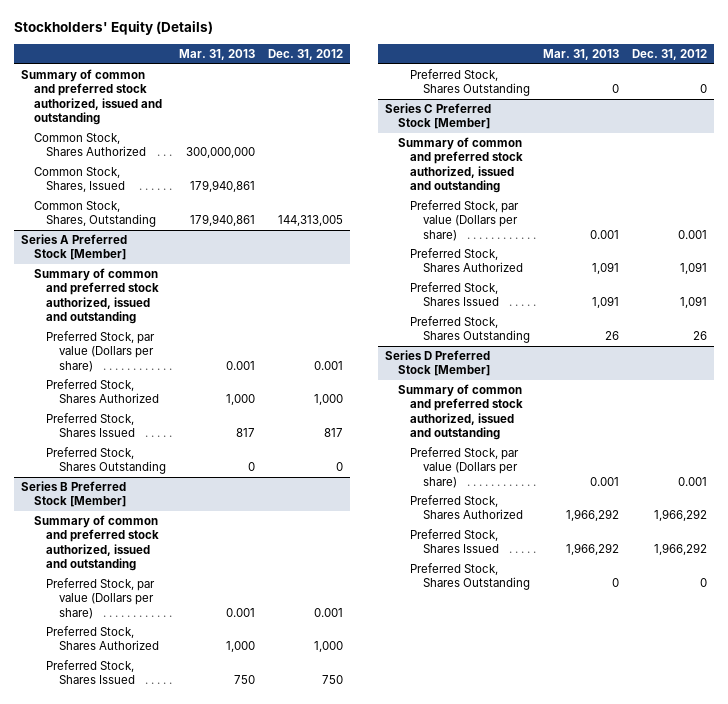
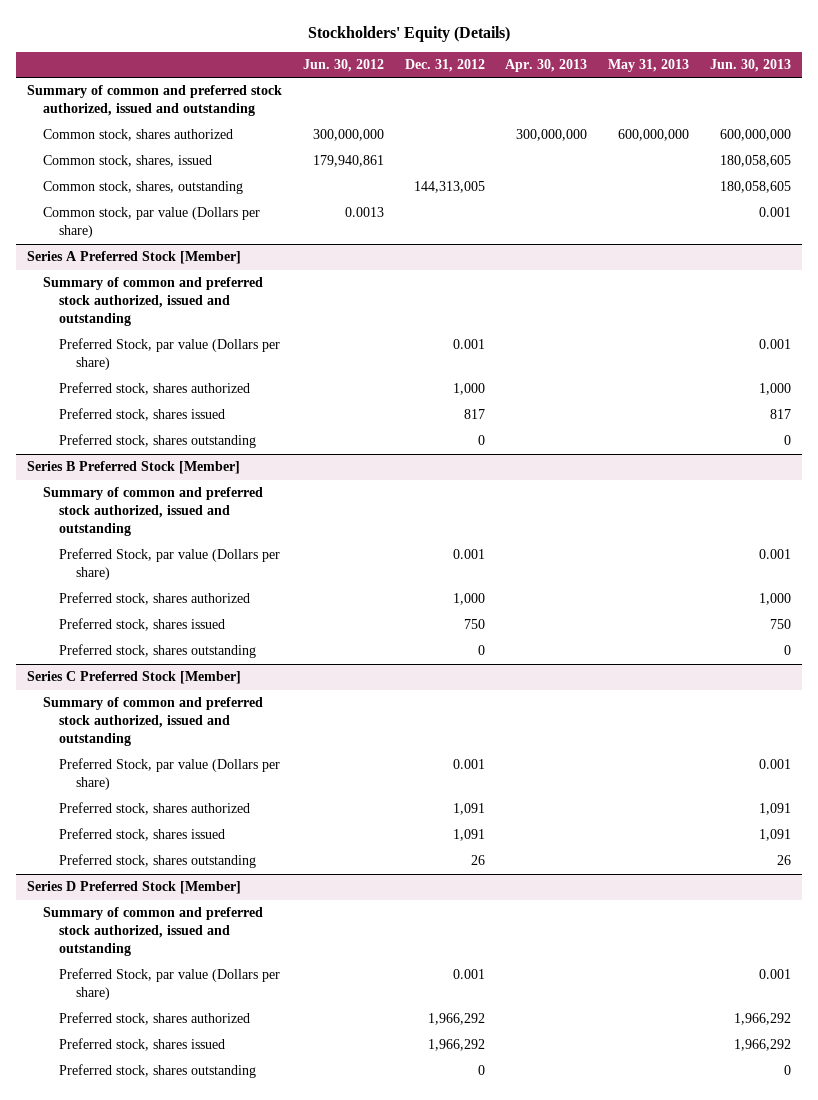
- | Mar. 31, 2013 | Dec. 31, 2012
+ | Jun. 30, 2012 | Dec. 31, 2012 | Apr. 30, 2013 | May 31, 2013 | Jun. 30, 2013
- Common Stock, Shares Authorized | 300,000,000 |
- Common Stock, Shares, Issued | 179,940,861 |
- Common Stock, Shares, Outstanding | 179,940,861 | 144,313,005
+ Common stock, shares authorized | 300,000,000 | | 300,000,000 | 600,000,000 | 600,000,000
+ Common stock, shares, issued | 179,940,861 | | | | 180,058,605
+ Common stock, shares, outstanding | | 144,313,005 | | | 180,058,605
+ Common stock, par value (Dollars per share) | 0.0013 | | | | 0.001
@ Series A Preferred Stock [Member]
- Preferred Stock, Shares Authorized | 1,000 | 1,000
- Preferred Stock, Shares Issued | 817 | 817
- Preferred Stock, Shares Outstanding | 0 | 0
+ Preferred stock, shares authorized | | 1,000 | | | 1,000
+ Preferred stock, shares issued | | 817 | | | 817
+ Preferred stock, shares outstanding | | 0 | | | 0
@ Series B Preferred Stock [Member]
- Preferred Stock, Shares Authorized | 1,000 | 1,000
- Preferred Stock, Shares Issued | 750 | 750
- Preferred Stock, Shares Outstanding | 0 | 0
+ Preferred stock, shares authorized | | 1,000 | | | 1,000
+ Preferred stock, shares issued | | 750 | | | 750
+ Preferred stock, shares outstanding | | 0 | | | 0
@ Series C Preferred Stock [Member]
- Preferred Stock, Shares Authorized | 1,091 | 1,091
- Preferred Stock, Shares Issued | 1,091 | 1,091
- Preferred Stock, Shares Outstanding | 26 | 26
+ Preferred stock, shares authorized | | 1,091 | | | 1,091
+ Preferred stock, shares issued | | 1,091 | | | 1,091
+ Preferred stock, shares outstanding | | 26 | | | 26
@ Series D Preferred Stock [Member]
- Preferred Stock, Shares Authorized | 1,966,292 | 1,966,292
- Preferred Stock, Shares Issued | 1,966,292 | 1,966,292
- Preferred Stock, Shares Outstanding | 0 | 0
+ Preferred stock, shares authorized | | 1,966,292 | | | 1,966,292
+ Preferred stock, shares issued | | 1,966,292 | | | 1,966,292
+ Preferred stock, shares outstanding | | 0 | | | 0

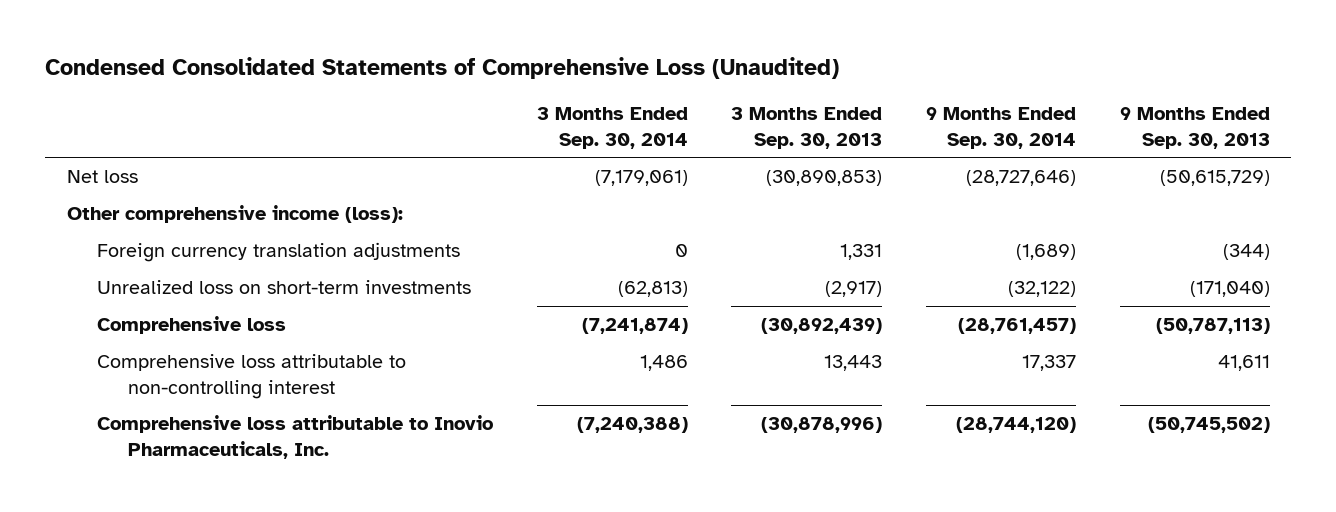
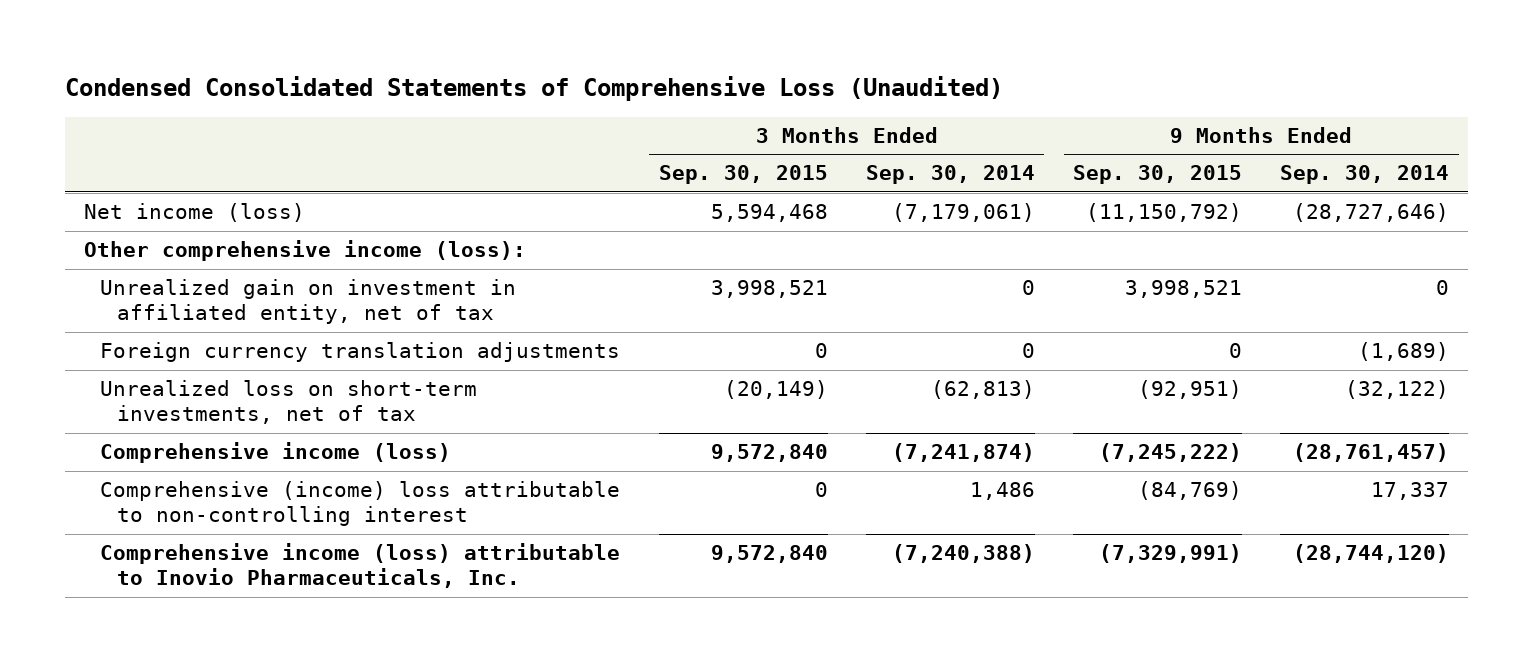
- | 3 Months Ended Sep. 30, 2014 | 3 Months Ended Sep. 30, 2013 | 9 Months Ended Sep. 30, 2014 | 9 Months Ended Sep. 30, 2013
+ | 3 Months Ended Sep. 30, 2015 | 3 Months Ended Sep. 30, 2014 | 9 Months Ended Sep. 30, 2015 | 9 Months Ended Sep. 30, 2014
- Net loss | (7,179,061) | (30,890,853) | (28,727,646) | (50,615,729)
+ Net income (loss) | 5,594,468 | (7,179,061) | (11,150,792) | (28,727,646)
+ Unrealized gain on investment in affiliated entity, net of tax | 3,998,521 | 0 | 3,998,521 | 0
- Unrealized loss on short-term investments | (62,813) | (2,917) | (32,122) | (171,040)
- Comprehensive loss | (7,241,874) | (30,892,439) | (28,761,457) | (50,787,113)
- Comprehensive loss attributable to non-controlling interest | 1,486 | 13,443 | 17,337 | 41,611
- Comprehensive loss attributable to Inovio Pharmaceuticals, Inc. | (7,240,388) | (30,878,996) | (28,744,120) | (50,745,502)
+ Unrealized loss on short-term investments, net of tax | (20,149) | (62,813) | (92,951) | (32,122)
+ Comprehensive income (loss) | 9,572,840 | (7,241,874) | (7,245,222) | (28,761,457)
+ Comprehensive (income) loss attributable to non-controlling interest | 0 | 1,486 | (84,769) | 17,337
+ Comprehensive income (loss) attributable to Inovio Pharmaceuticals, Inc. | 9,572,840 | (7,240,388) | (7,329,991) | (28,744,120)

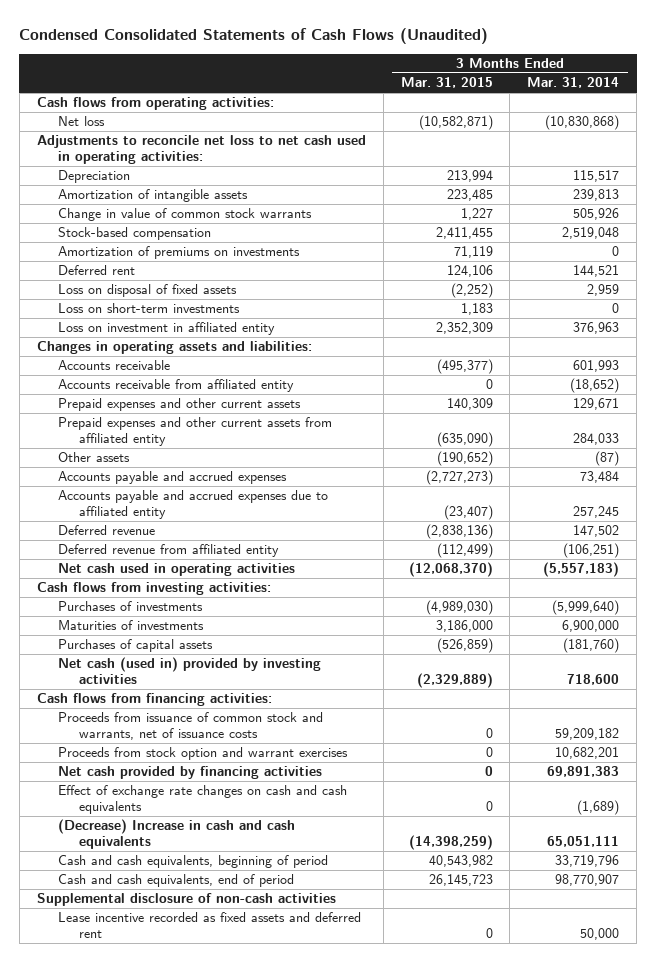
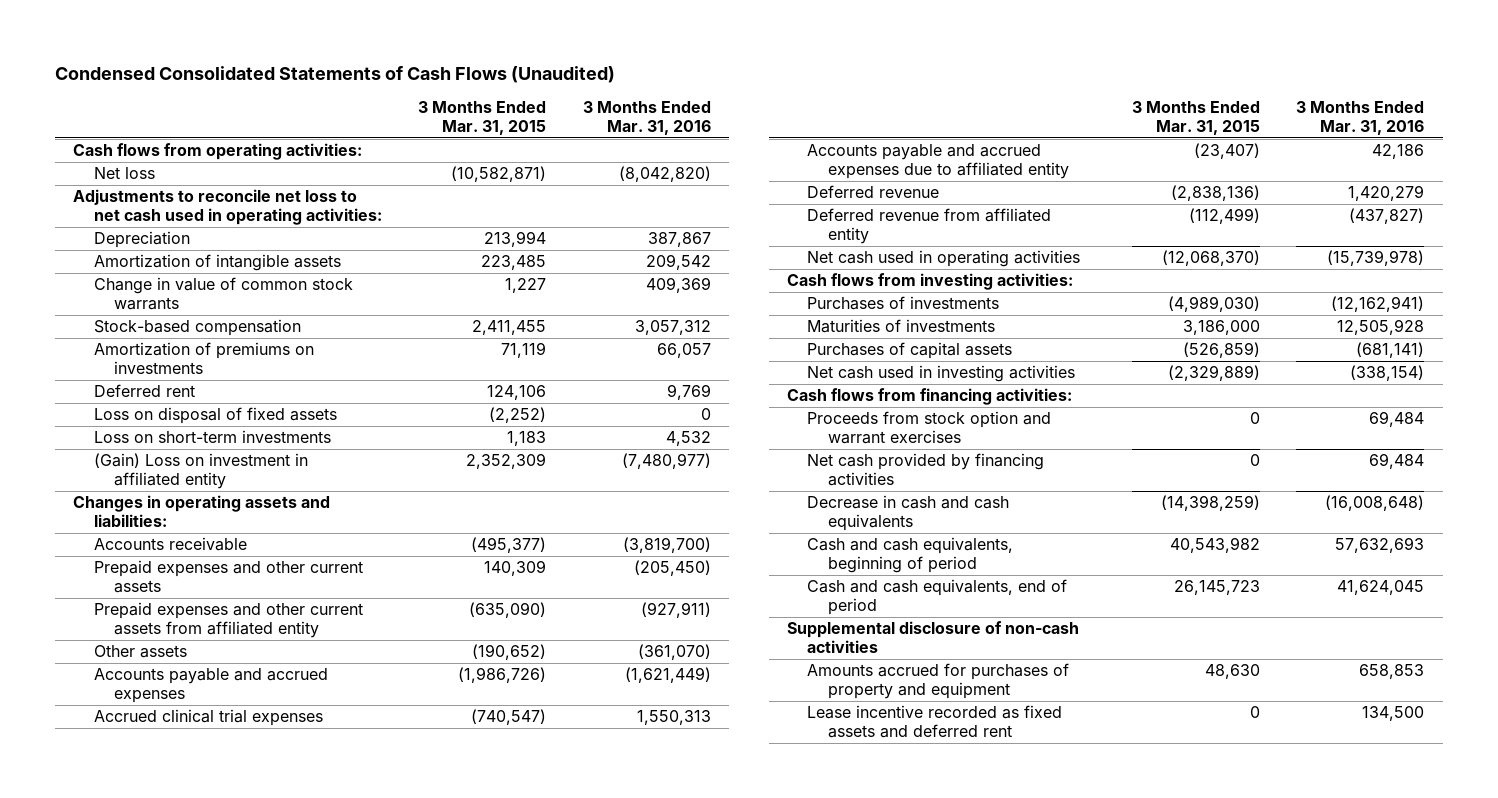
- | 3 Months Ended Mar. 31, 2015 | 3 Months Ended Mar. 31, 2014
+ | 3 Months Ended Mar. 31, 2015 | 3 Months Ended Mar. 31, 2016
- Loss on investment in affiliated entity | 2,352,309 | 376,963
+ (Gain) Loss on investment in affiliated entity | 2,352,309 | (7,480,977)
- Accounts receivable from affiliated entity | 0 | (18,652)
- Accounts payable and accrued expenses | (2,727,273) | 73,484
+ Accounts payable and accrued expenses | (1,986,726) | (1,621,449)
+ Accrued clinical trial expenses | (740,547) | 1,550,313
- Net cash (used in) provided by investing activities | (2,329,889) | 718,600
+ Net cash used in investing activities | (2,329,889) | (338,154)
- Proceeds from issuance of common stock and warrants, net of issuance costs | 0 | 59,209,182
- Effect of exchange rate changes on cash and cash equivalents | 0 | (1,689)
- (Decrease) Increase in cash and cash equivalents | (14,398,259) | 65,051,111
+ Decrease in cash and cash equivalents | (14,398,259) | (16,008,648)
+ Amounts accrued for purchases of property and equipment | 48,630 | 658,853

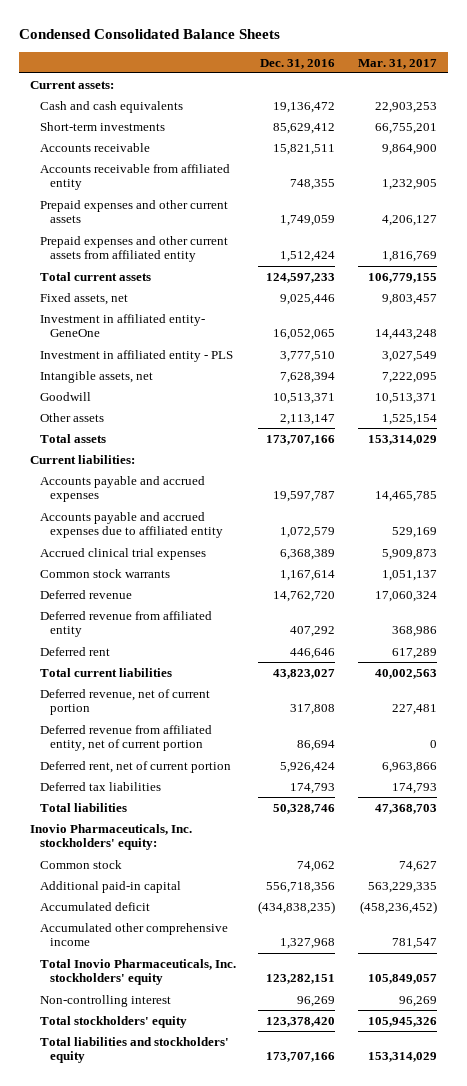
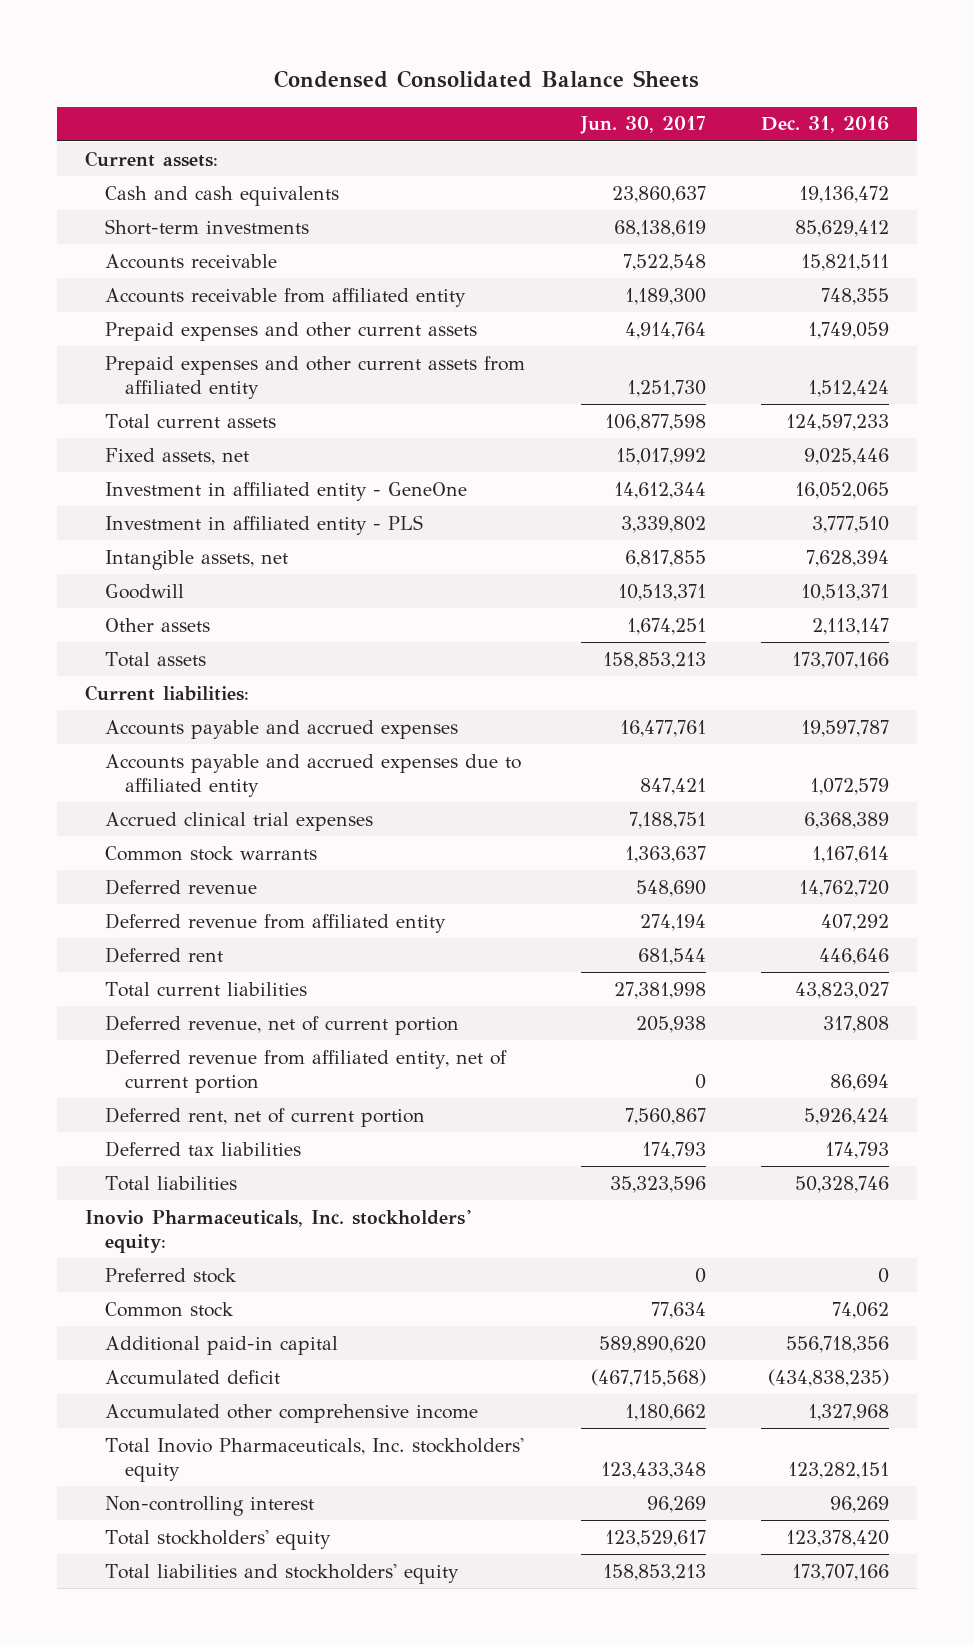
- | Dec. 31, 2016 | Mar. 31, 2017
+ | Jun. 30, 2017 | Dec. 31, 2016
- Investment in affiliated entity- GeneOne | 16,052,065 | 14,443,248
+ Investment in affiliated entity - GeneOne | 14,612,344 | 16,052,065
+ Preferred stock | 0 | 0

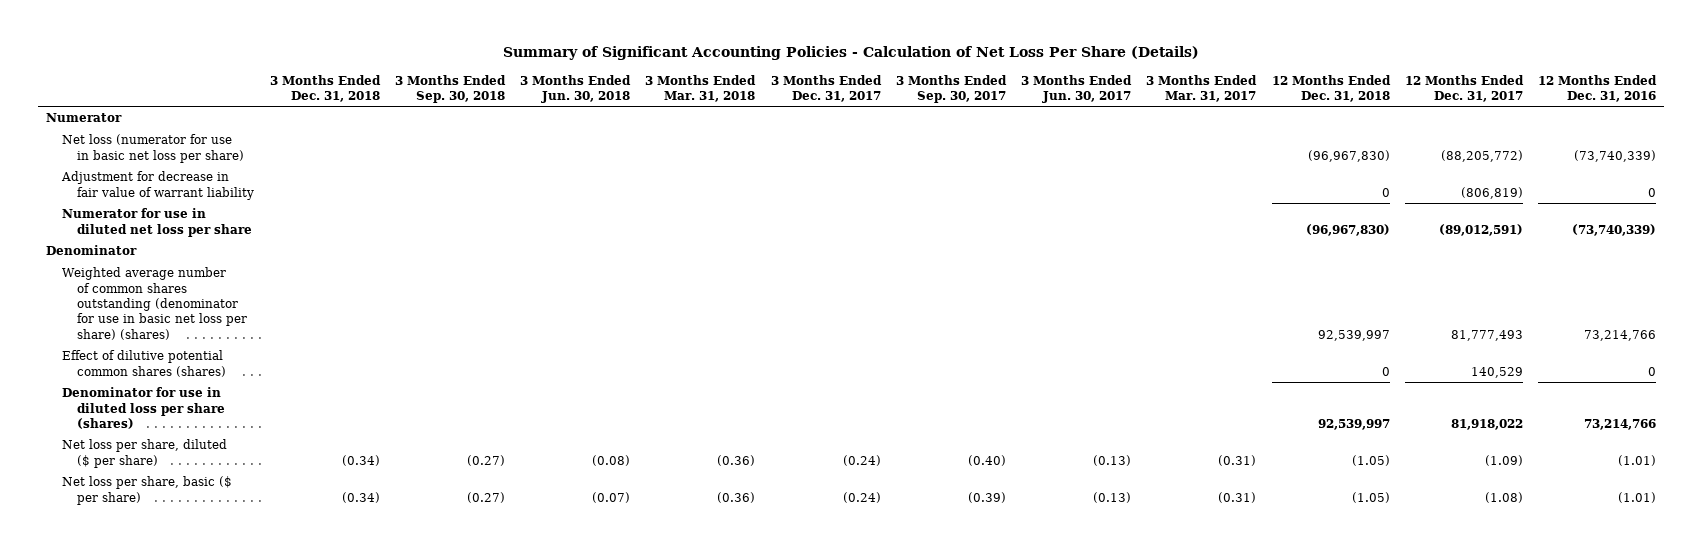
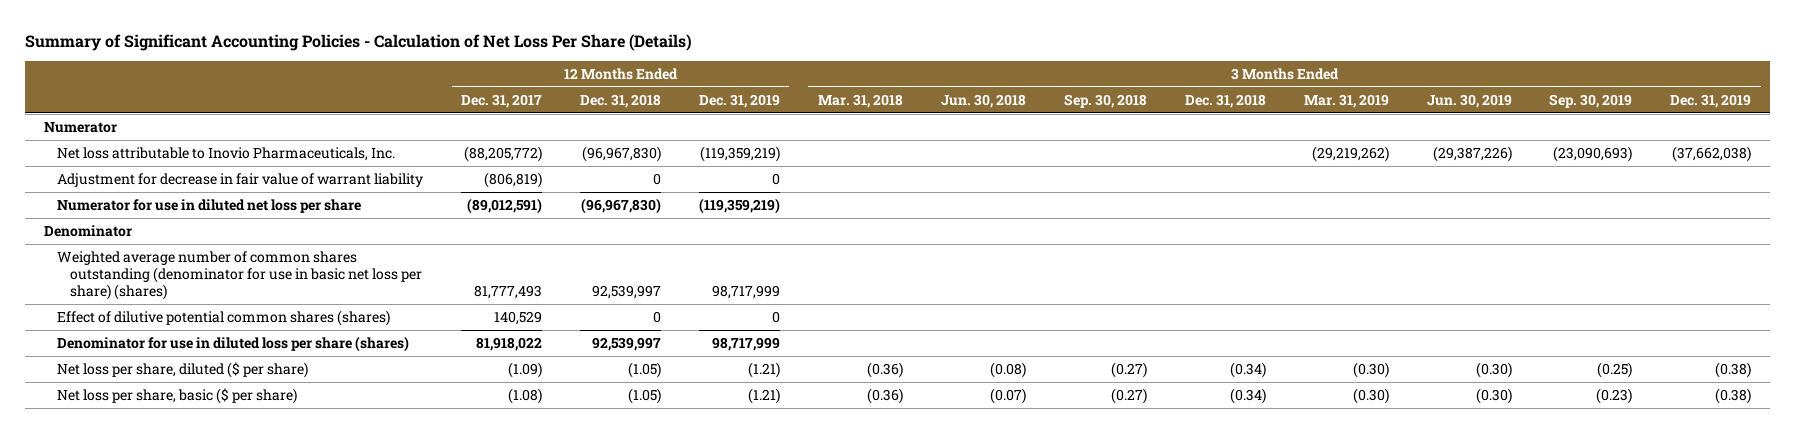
- | 3 Months Ended Dec. 31, 2018 | 3 Months Ended Sep. 30, 2018 | 3 Months Ended Jun. 30, 2018 | 3 Months Ended Mar. 31, 2018 | 3 Months Ended Dec. 31, 2017 | 3 Months Ended Sep. 30, 2017 | 3 Months Ended Jun. 30, 2017 | 3 Months Ended Mar. 31, 2017 | 12 Months Ended Dec. 31, 2018 | 12 Months Ended Dec. 31, 2017 | 12 Months Ended Dec. 31, 2016
+ | 12 Months Ended Dec. 31, 2017 | 12 Months Ended Dec. 31, 2018 | 12 Months Ended Dec. 31, 2019 | 3 Months Ended Mar. 31, 2018 | 3 Months Ended Jun. 30, 2018 | 3 Months Ended Sep. 30, 2018 | 3 Months Ended Dec. 31, 2018 | 3 Months Ended Mar. 31, 2019 | 3 Months Ended Jun. 30, 2019 | 3 Months Ended Sep. 30, 2019 | 3 Months Ended Dec. 31, 2019
- Net loss (numerator for use in basic net loss per share) | | | | | | | | | (96,967,830) | (88,205,772) | (73,740,339)
+ Net loss attributable to Inovio Pharmaceuticals, Inc. | (88,205,772) | (96,967,830) | (119,359,219) | | | | | (29,219,262) | (29,387,226) | (23,090,693) | (37,662,038)

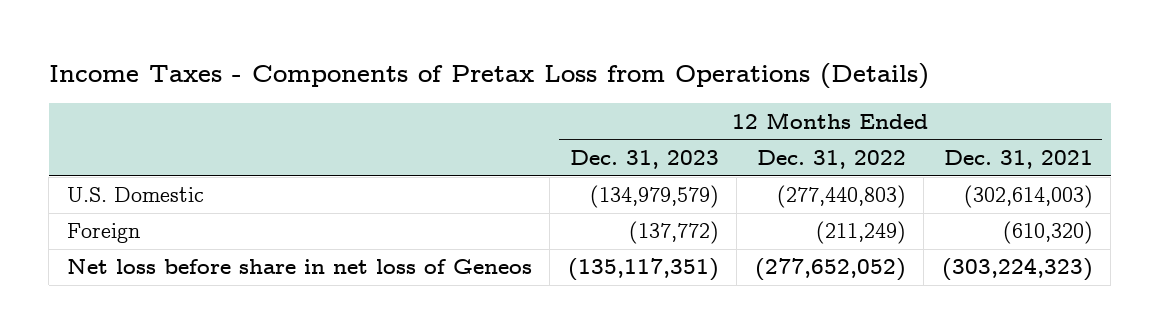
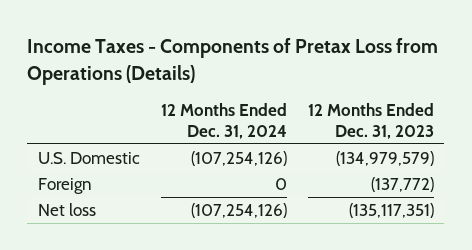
- | 12 Months Ended Dec. 31, 2023 | 12 Months Ended Dec. 31, 2022 | 12 Months Ended Dec. 31, 2021
+ | 12 Months Ended Dec. 31, 2024 | 12 Months Ended Dec. 31, 2023
- Net loss before share in net loss of Geneos | (135,117,351) | (277,652,052) | (303,224,323)
+ Net loss | (107,254,126) | (135,117,351)

